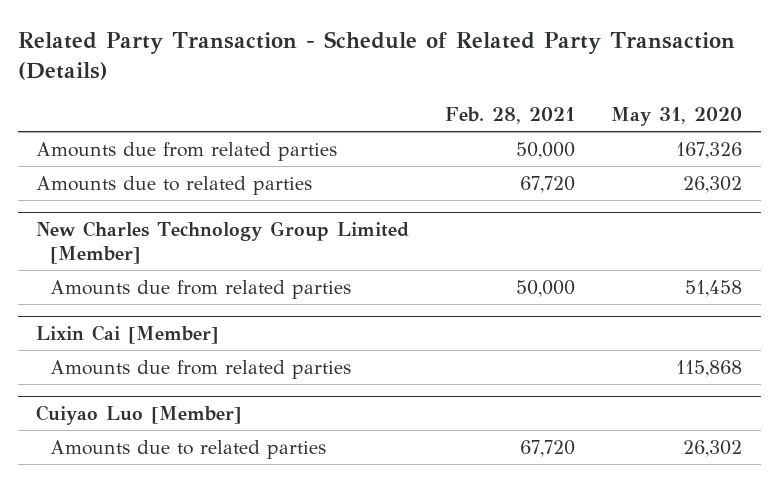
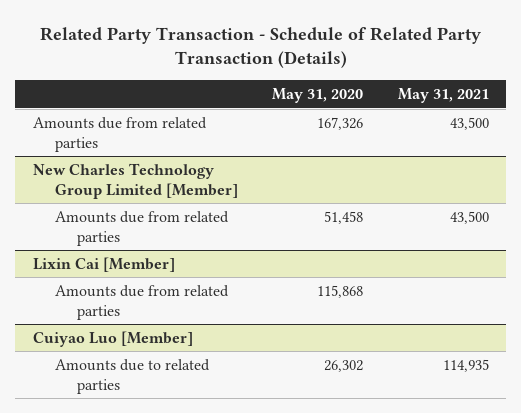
- | Feb. 28, 2021 | May 31, 2020
+ | May 31, 2020 | May 31, 2021
- Amounts due to related parties | 67,720 | 26,302

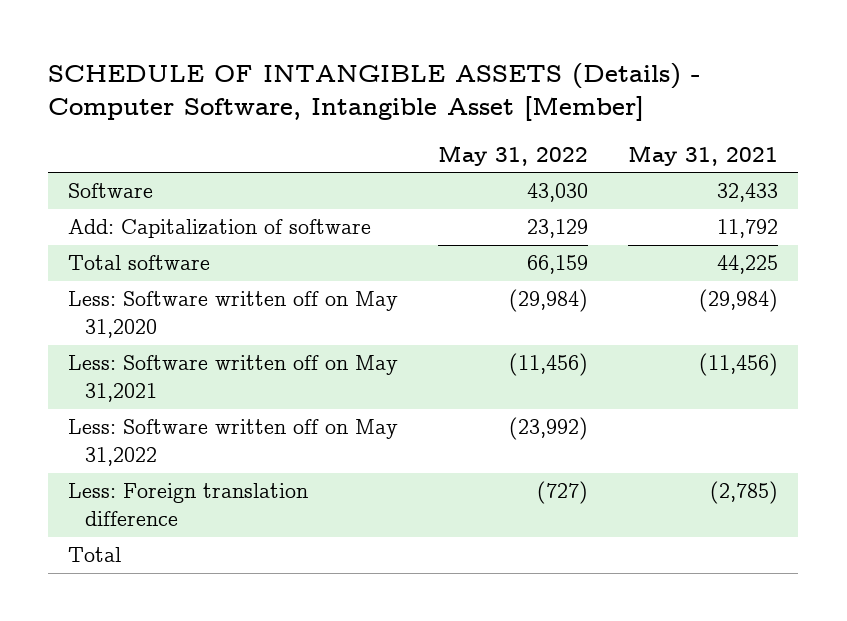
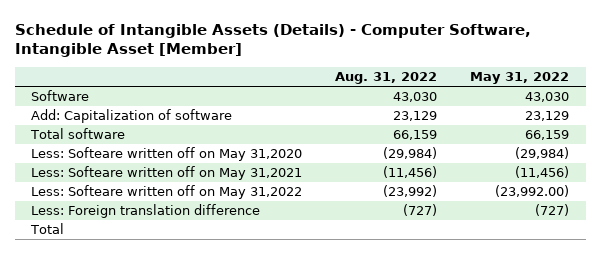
- SCHEDULE OF INTANGIBLE ASSETS (Details) - Computer Software, Intangible Asset [Member]
+ Schedule of Intangible Assets (Details) - Computer Software, Intangible Asset [Member]
- | May 31, 2022 | May 31, 2021
+ | Aug. 31, 2022 | May 31, 2022
- Less: Software written off on May 31,2020 | (29,984) | (29,984)
- Less: Software written off on May 31,2021 | (11,456) | (11,456)
- Less: Software written off on May 31,2022 | (23,992) |
+ Less: Softeare written off on May 31,2020 | (29,984) | (29,984)
+ Less: Softeare written off on May 31,2021 | (11,456) | (11,456)
+ Less: Softeare written off on May 31,2022 | (23,992) | (23,992.00)

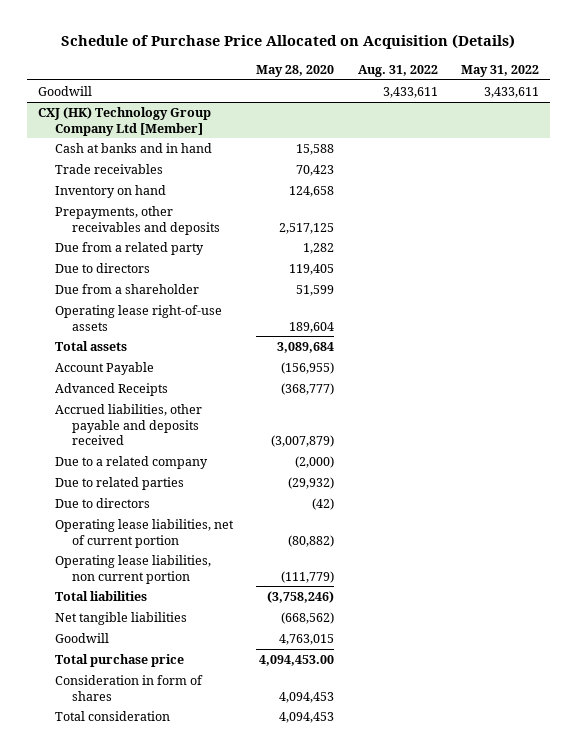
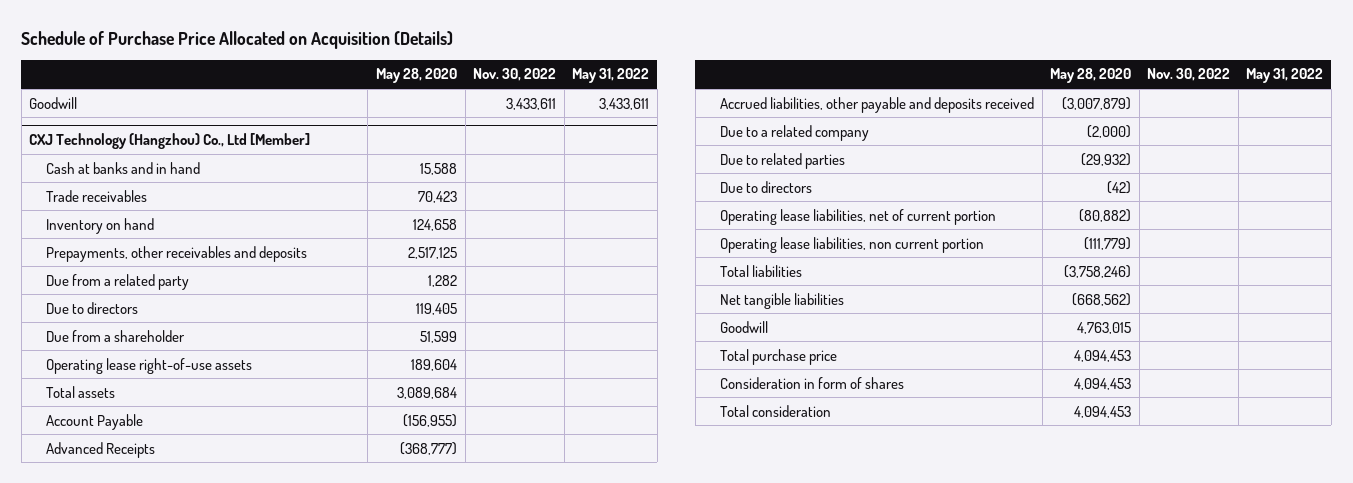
- | May 28, 2020 | Aug. 31, 2022 | May 31, 2022
+ | May 28, 2020 | Nov. 30, 2022 | May 31, 2022
- CXJ (HK) Technology Group Company Ltd [Member]
+ CXJ Technology (Hangzhou) Co., Ltd [Member]
- Total purchase price | 4,094,453.00 | |
+ Total purchase price | 4,094,453 | |

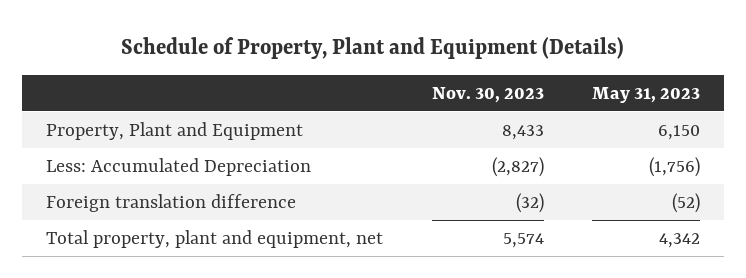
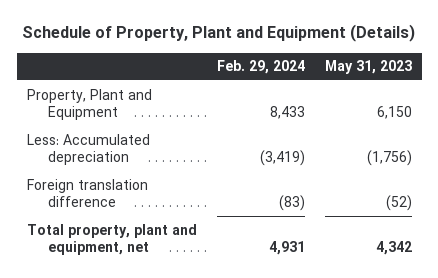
- | Nov. 30, 2023 | May 31, 2023
+ | Feb. 29, 2024 | May 31, 2023
- Less: Accumulated Depreciation | (2,827) | (1,756)
+ Less: Accumulated depreciation | (3,419) | (1,756)

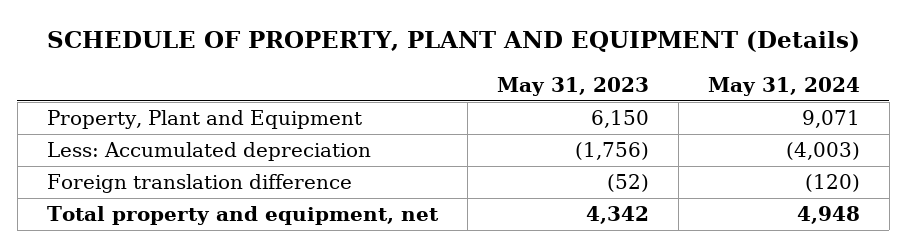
- Schedule of Property, Plant and Equipment (Details)
+ SCHEDULE OF PROPERTY, PLANT AND EQUIPMENT (Details)
- | Feb. 29, 2024 | May 31, 2023
+ | May 31, 2023 | May 31, 2024
- Total property, plant and equipment, net | 4,931 | 4,342
+ Total property and equipment, net | 4,342 | 4,948

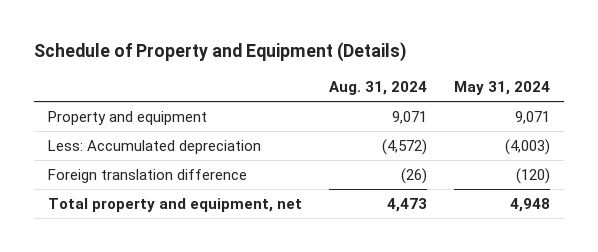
- SCHEDULE OF PROPERTY, PLANT AND EQUIPMENT (Details)
+ Schedule of Property and Equipment (Details)
- | May 31, 2023 | May 31, 2024
+ | Aug. 31, 2024 | May 31, 2024
- Property, Plant and Equipment | 6,150 | 9,071
+ Property and equipment | 9,071 | 9,071

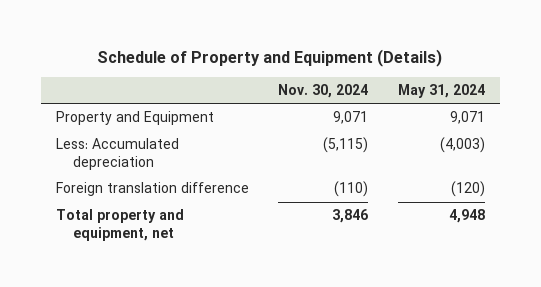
- | Aug. 31, 2024 | May 31, 2024
+ | Nov. 30, 2024 | May 31, 2024
- Property and equipment | 9,071 | 9,071
+ Property and Equipment | 9,071 | 9,071

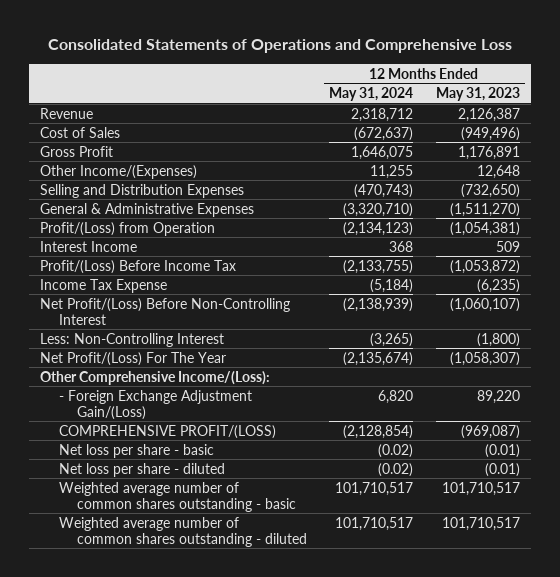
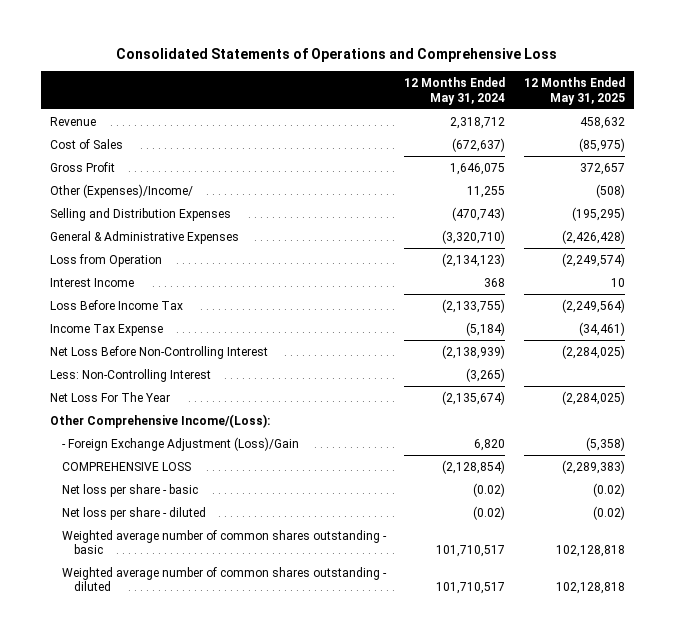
- | 12 Months Ended May 31, 2024 | 12 Months Ended May 31, 2023
+ | 12 Months Ended May 31, 2024 | 12 Months Ended May 31, 2025
- Other Income/(Expenses) | 11,255 | 12,648
+ Other (Expenses)/Income/ | 11,255 | (508)
- Profit/(Loss) from Operation | (2,134,123) | (1,054,381)
+ Loss from Operation | (2,134,123) | (2,249,574)
- Profit/(Loss) Before Income Tax | (2,133,755) | (1,053,872)
+ Loss Before Income Tax | (2,133,755) | (2,249,564)
- Net Profit/(Loss) Before Non-Controlling Interest | (2,138,939) | (1,060,107)
+ Net Loss Before Non-Controlling Interest | (2,138,939) | (2,284,025)
- Net Profit/(Loss) For The Year | (2,135,674) | (1,058,307)
+ Net Loss For The Year | (2,135,674) | (2,284,025)
- - Foreign Exchange Adjustment Gain/(Loss) | 6,820 | 89,220
- COMPREHENSIVE PROFIT/(LOSS) | (2,128,854) | (969,087)
+ - Foreign Exchange Adjustment (Loss)/Gain | 6,820 | (5,358)
+ COMPREHENSIVE LOSS | (2,128,854) | (2,289,383)

